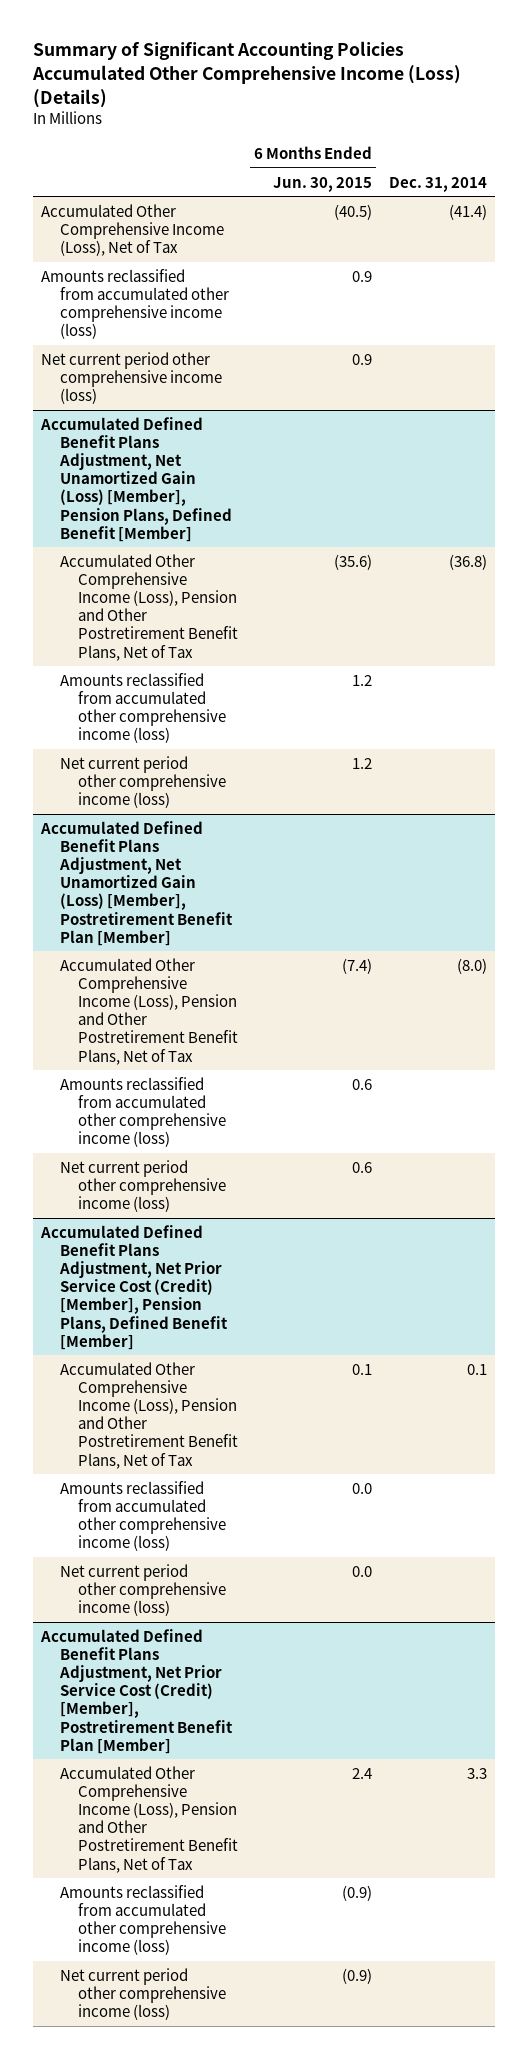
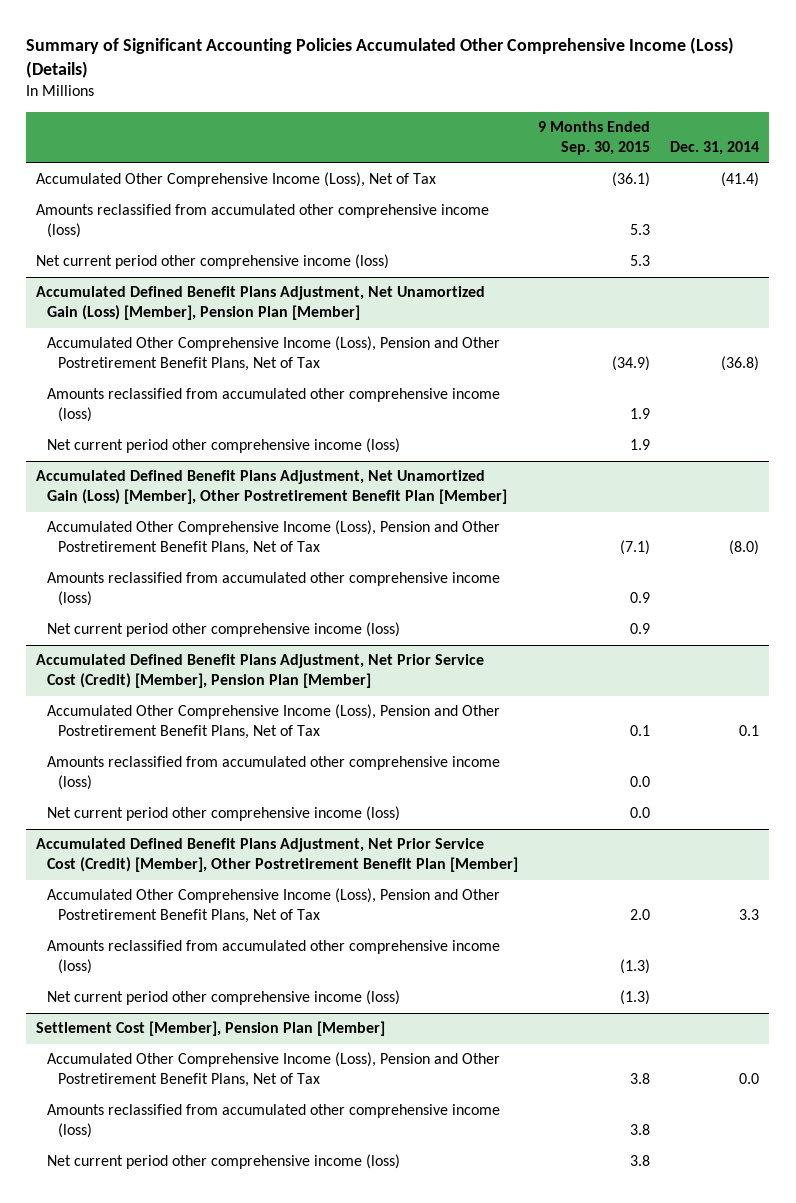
- | 6 Months Ended Jun. 30, 2015 | Dec. 31, 2014
+ | 9 Months Ended Sep. 30, 2015 | Dec. 31, 2014
- Accumulated Defined Benefit Plans Adjustment, Net Unamortized Gain (Loss) [Member], Pension Plans, Defined Benefit [Member]
+ Accumulated Defined Benefit Plans Adjustment, Net Unamortized Gain (Loss) [Member], Pension Plan [Member]
- Accumulated Defined Benefit Plans Adjustment, Net Unamortized Gain (Loss) [Member], Postretirement Benefit Plan [Member]
+ Accumulated Defined Benefit Plans Adjustment, Net Unamortized Gain (Loss) [Member], Other Postretirement Benefit Plan [Member]
- Accumulated Defined Benefit Plans Adjustment, Net Prior Service Cost (Credit) [Member], Pension Plans, Defined Benefit [Member]
+ Accumulated Defined Benefit Plans Adjustment, Net Prior Service Cost (Credit) [Member], Pension Plan [Member]
- Accumulated Defined Benefit Plans Adjustment, Net Prior Service Cost (Credit) [Member], Postretirement Benefit Plan [Member]
+ Accumulated Defined Benefit Plans Adjustment, Net Prior Service Cost (Credit) [Member], Other Postretirement Benefit Plan [Member]
+ Settlement Cost [Member], Pension Plan [Member]
+ Accumulated Other Comprehensive Income (Loss), Pension and Other Postretirement Benefit Plans, Net of Tax | 3.8 | 0.0
+ Amounts reclassified from accumulated other comprehensive income (loss) | 3.8 |
+ Net current period other comprehensive income (loss) | 3.8 |

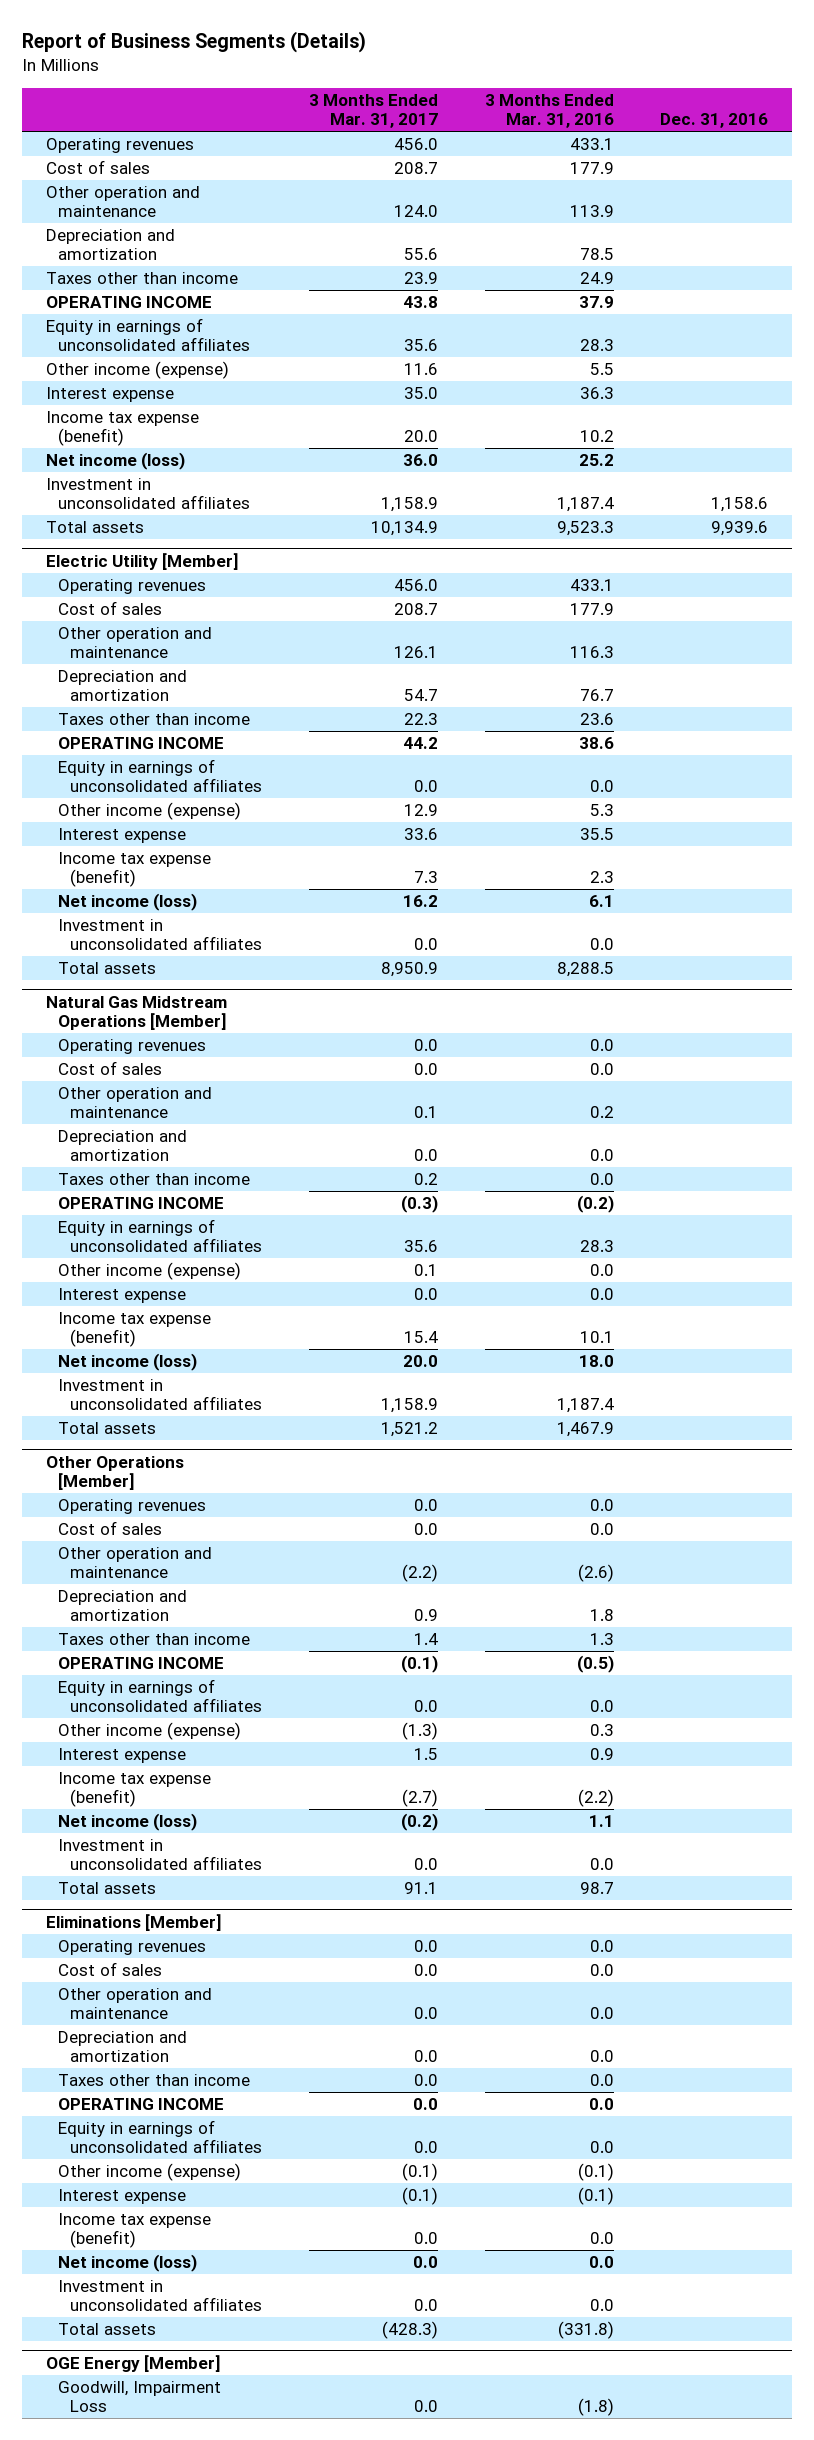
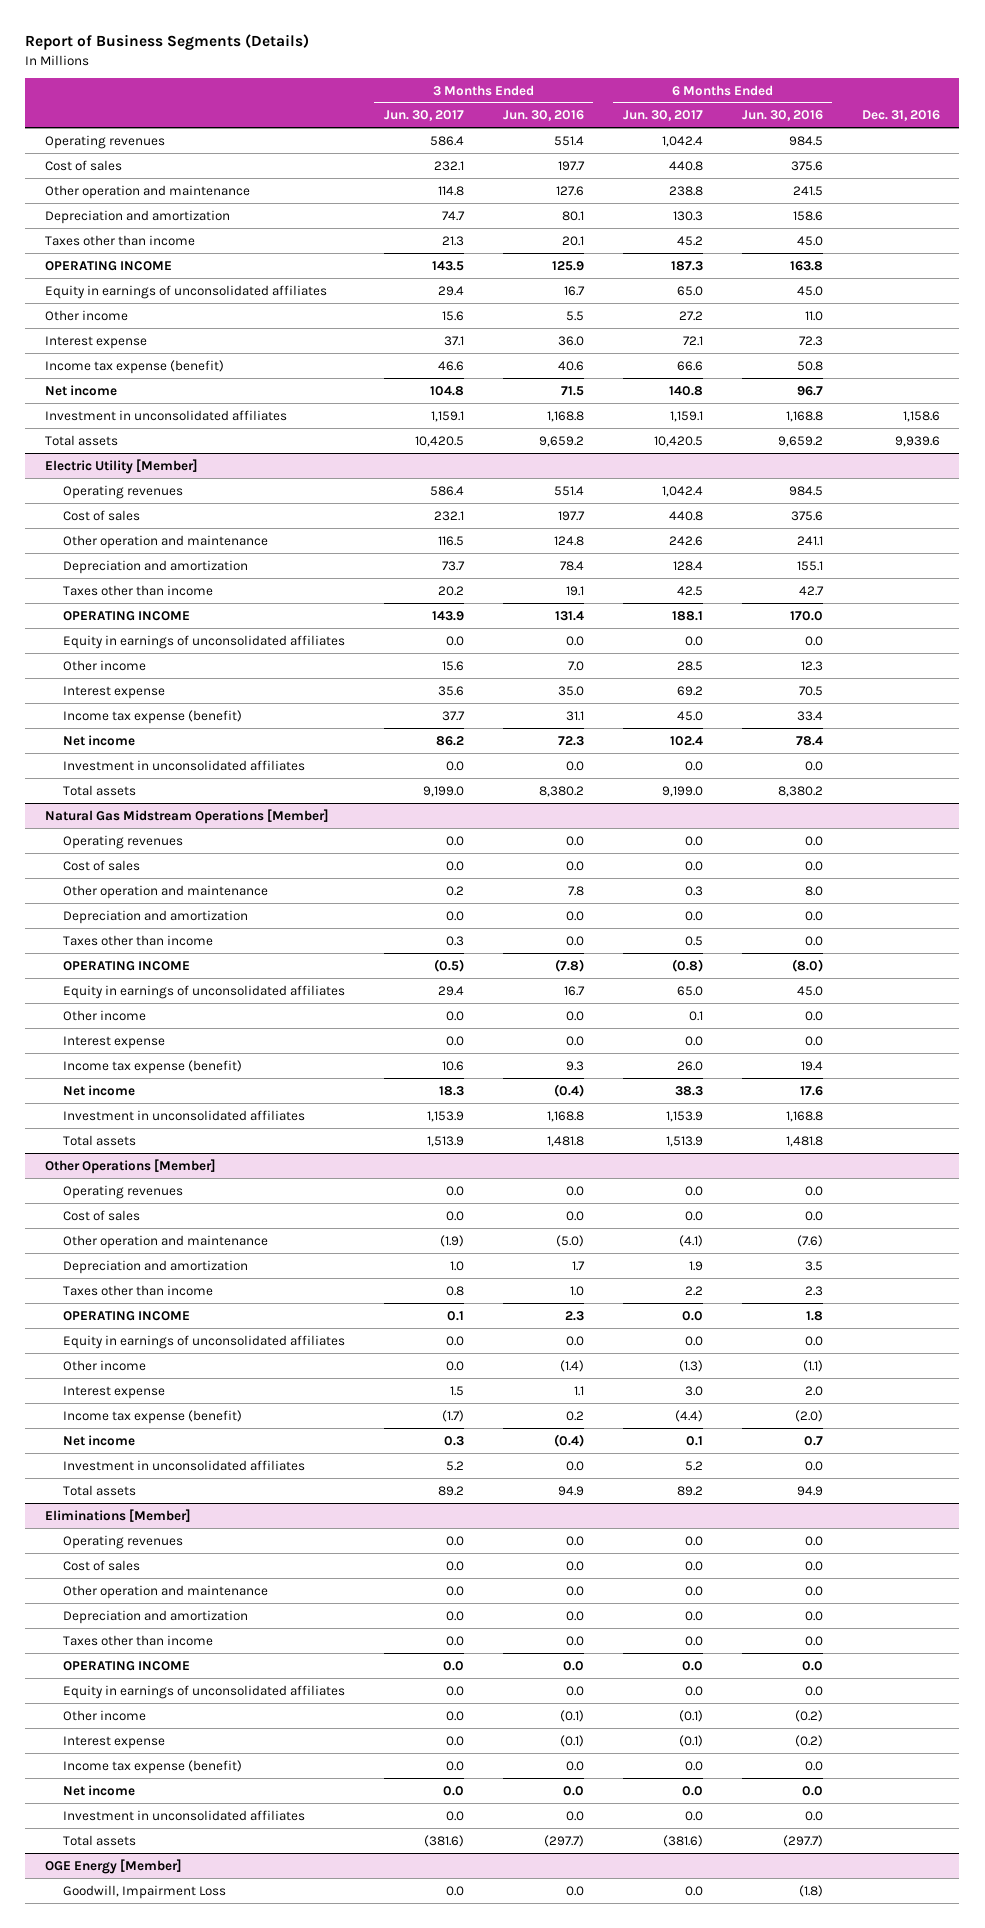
- | 3 Months Ended Mar. 31, 2017 | 3 Months Ended Mar. 31, 2016 | Dec. 31, 2016
+ | 3 Months Ended Jun. 30, 2017 | 3 Months Ended Jun. 30, 2016 | 6 Months Ended Jun. 30, 2017 | 6 Months Ended Jun. 30, 2016 | Dec. 31, 2016
- Other income (expense) | 11.6 | 5.5 |
+ Other income | 15.6 | 5.5 | 27.2 | 11.0 |
- Net income (loss) | 36.0 | 25.2 |
+ Net income | 104.8 | 71.5 | 140.8 | 96.7 |
@ Electric Utility [Member]
- Other income (expense) | 12.9 | 5.3 |
+ Other income | 15.6 | 7.0 | 28.5 | 12.3 |
- Net income (loss) | 16.2 | 6.1 |
+ Net income | 86.2 | 72.3 | 102.4 | 78.4 |
@ Natural Gas Midstream Operations [Member]
- Other income (expense) | 0.1 | 0.0 |
+ Other income | 0.0 | 0.0 | 0.1 | 0.0 |
- Net income (loss) | 20.0 | 18.0 |
+ Net income | 18.3 | (0.4) | 38.3 | 17.6 |
@ Other Operations [Member]
- Other income (expense) | (1.3) | 0.3 |
+ Other income | 0.0 | (1.4) | (1.3) | (1.1) |
- Net income (loss) | (0.2) | 1.1 |
+ Net income | 0.3 | (0.4) | 0.1 | 0.7 |
@ Eliminations [Member]
- Other income (expense) | (0.1) | (0.1) |
+ Other income | 0.0 | (0.1) | (0.1) | (0.2) |
- Net income (loss) | 0.0 | 0.0 |
+ Net income | 0.0 | 0.0 | 0.0 | 0.0 |

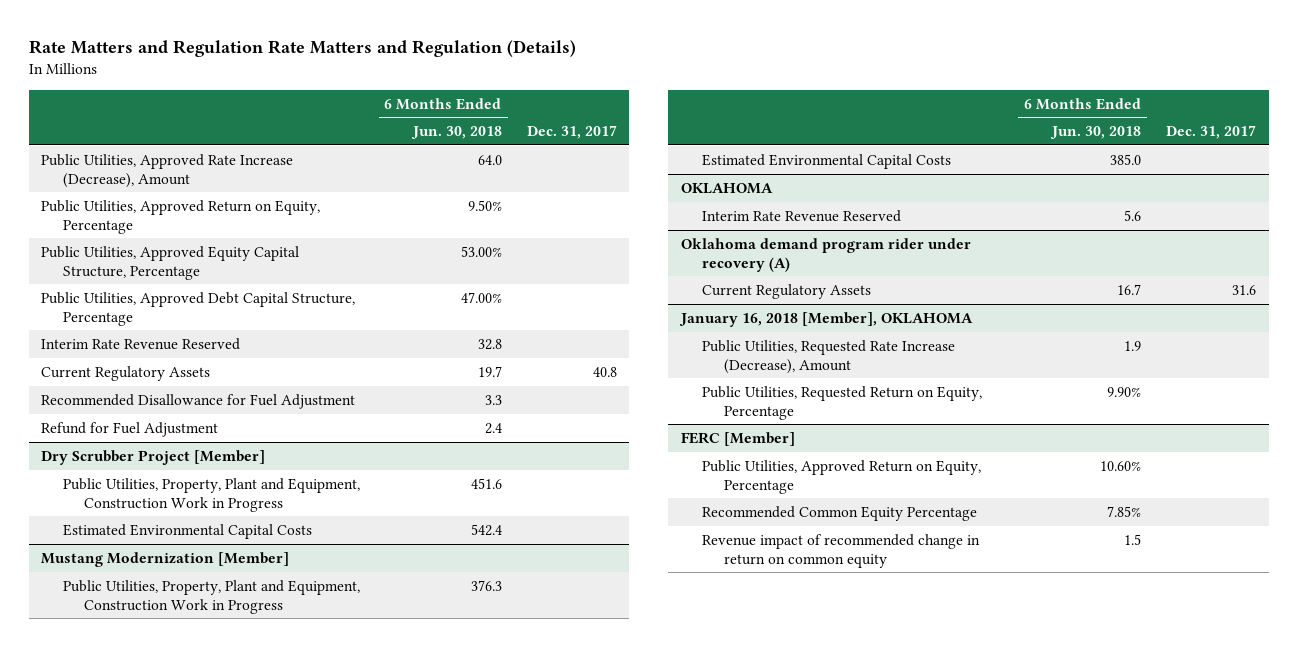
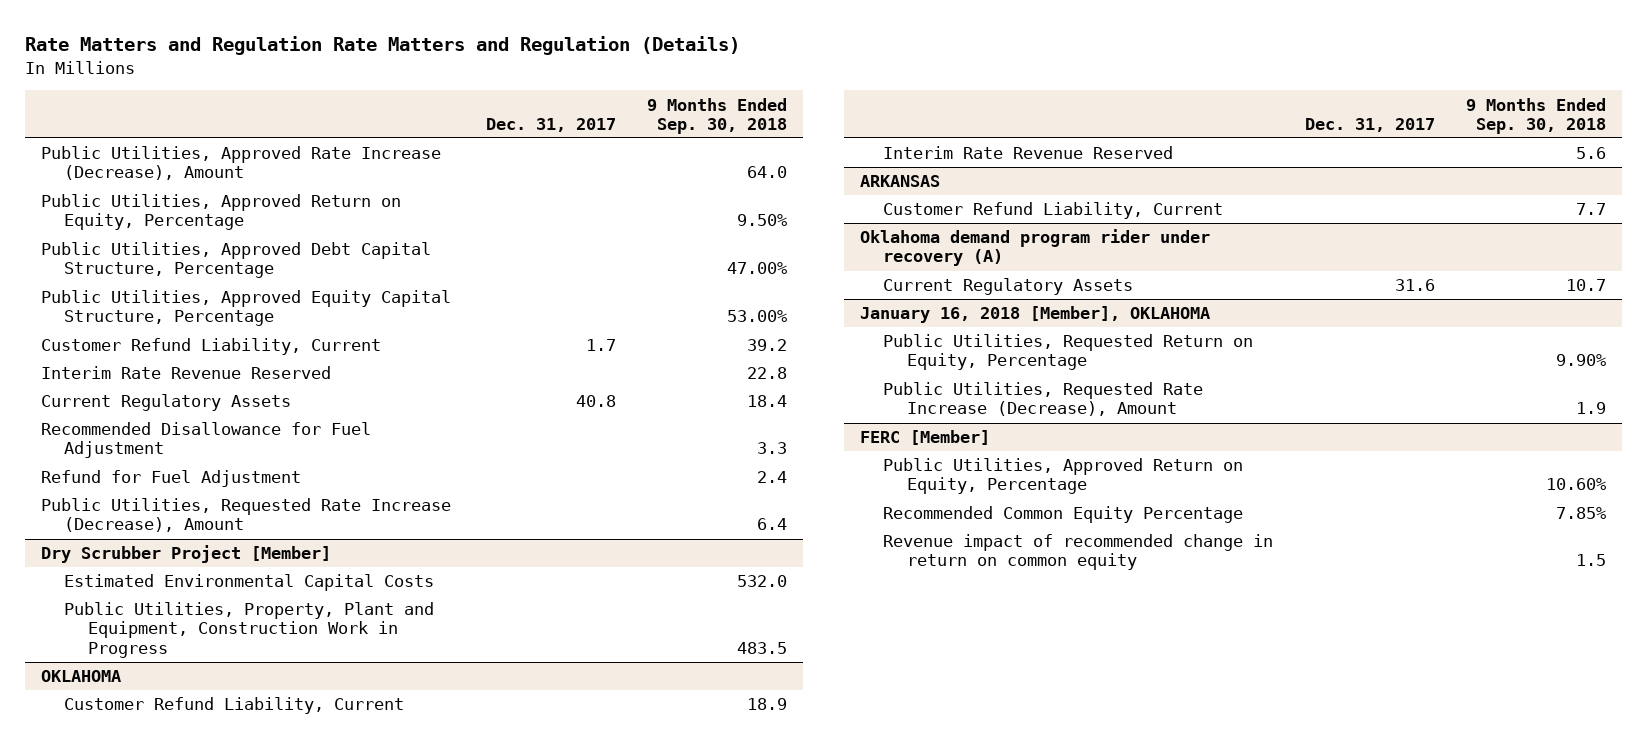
- | 6 Months Ended Jun. 30, 2018 | Dec. 31, 2017
+ | Dec. 31, 2017 | 9 Months Ended Sep. 30, 2018
moved down: Public Utilities, Approved Equity Capital Structure, Percentage | | 53.00%
+ Customer Refund Liability, Current | 1.7 | 39.2
+ Public Utilities, Requested Rate Increase (Decrease), Amount | | 6.4
- Mustang Modernization [Member]
- Public Utilities, Property, Plant and Equipment, Construction Work in Progress | 376.3 |
- Estimated Environmental Capital Costs | 385.0 |
@ Dry Scrubber Project [Member]
moved down: Public Utilities, Property, Plant and Equipment, Construction Work in Progress | | 483.5
@ OKLAHOMA
+ Customer Refund Liability, Current | | 18.9
+ ARKANSAS
+ Customer Refund Liability, Current | | 7.7
@ January 16, 2018 [Member], OKLAHOMA
moved down: Public Utilities, Requested Rate Increase (Decrease), Amount | | 1.9

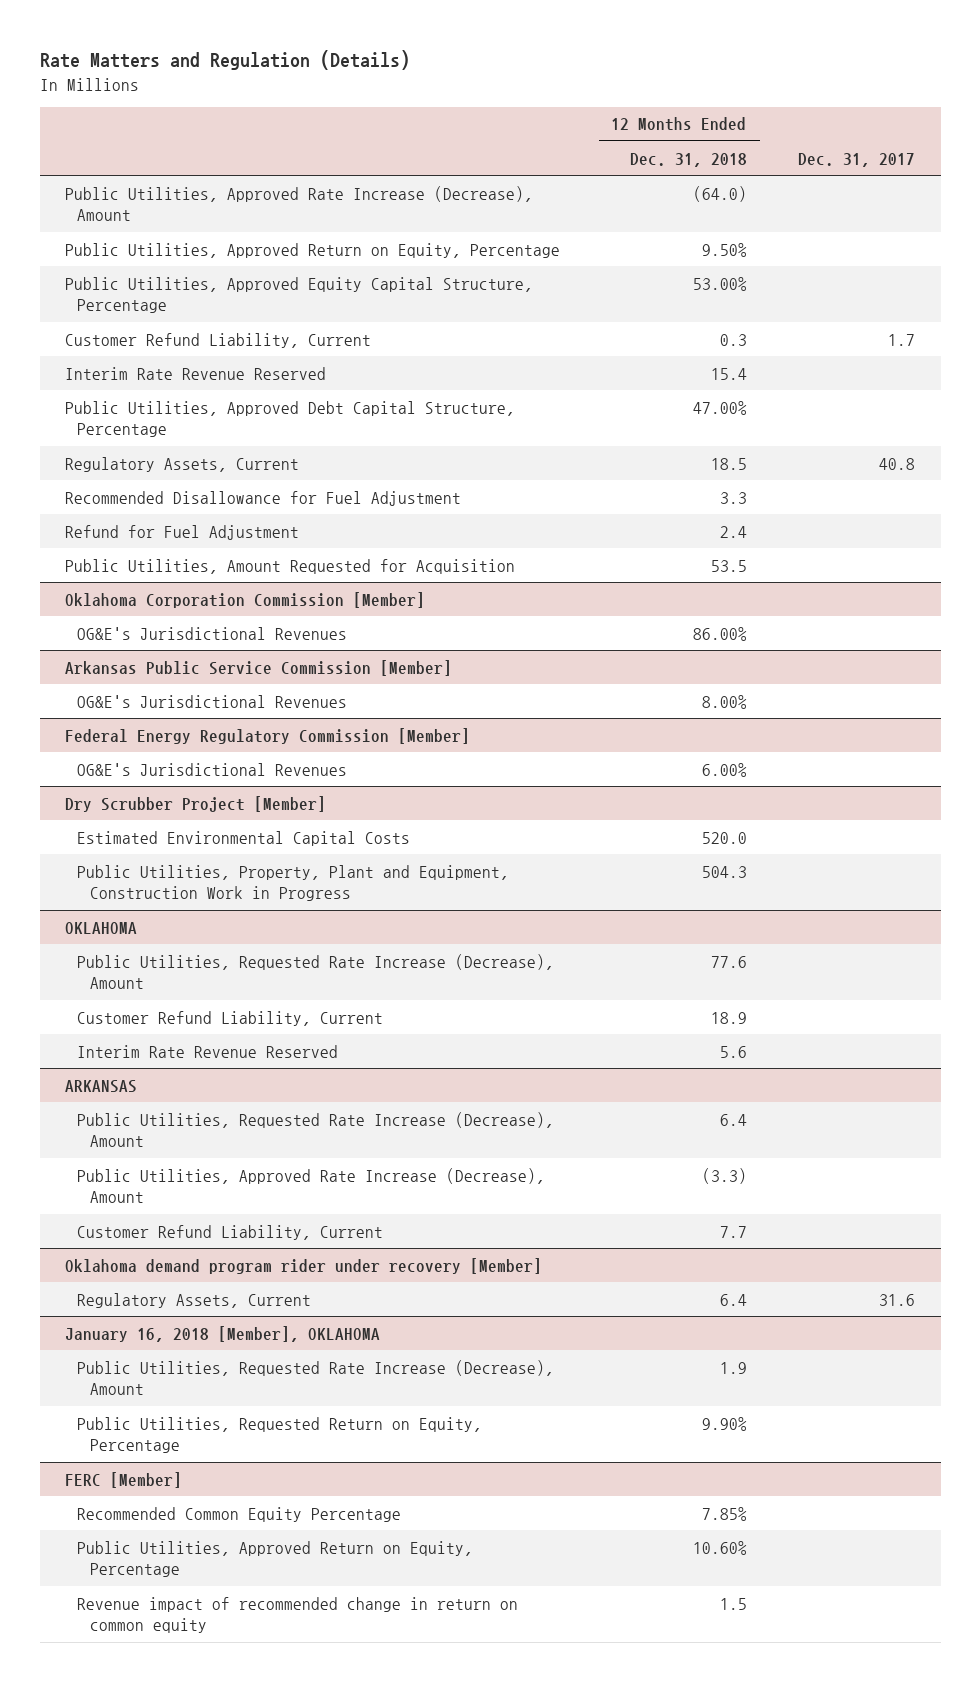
- Rate Matters and Regulation Rate Matters and Regulation (Details)
+ Rate Matters and Regulation (Details)
- | Dec. 31, 2017 | 9 Months Ended Sep. 30, 2018
+ | 12 Months Ended Dec. 31, 2018 | Dec. 31, 2017
- Current Regulatory Assets | 40.8 | 18.4
moved down: Public Utilities, Approved Debt Capital Structure, Percentage | 47.00% |
+ Regulatory Assets, Current | 18.5 | 40.8
- Public Utilities, Requested Rate Increase (Decrease), Amount | | 6.4
+ Public Utilities, Amount Requested for Acquisition | 53.5 |
+ Oklahoma Corporation Commission [Member]
+ OG&E's Jurisdictional Revenues | 86.00% |
+ Arkansas Public Service Commission [Member]
+ OG&E's Jurisdictional Revenues | 8.00% |
+ Federal Energy Regulatory Commission [Member]
+ OG&E's Jurisdictional Revenues | 6.00% |
@ OKLAHOMA
+ Public Utilities, Requested Rate Increase (Decrease), Amount | 77.6 |
@ ARKANSAS
+ Public Utilities, Requested Rate Increase (Decrease), Amount | 6.4 |
+ Public Utilities, Approved Rate Increase (Decrease), Amount | (3.3) |
- Oklahoma demand program rider under recovery (A)
- Current Regulatory Assets | 31.6 | 10.7
+ Oklahoma demand program rider under recovery [Member]
+ Regulatory Assets, Current | 6.4 | 31.6
@ January 16, 2018 [Member], OKLAHOMA
moved down: Public Utilities, Requested Return on Equity, Percentage | 9.90% |
@ FERC [Member]
moved down: Public Utilities, Approved Return on Equity, Percentage | 10.60% |

